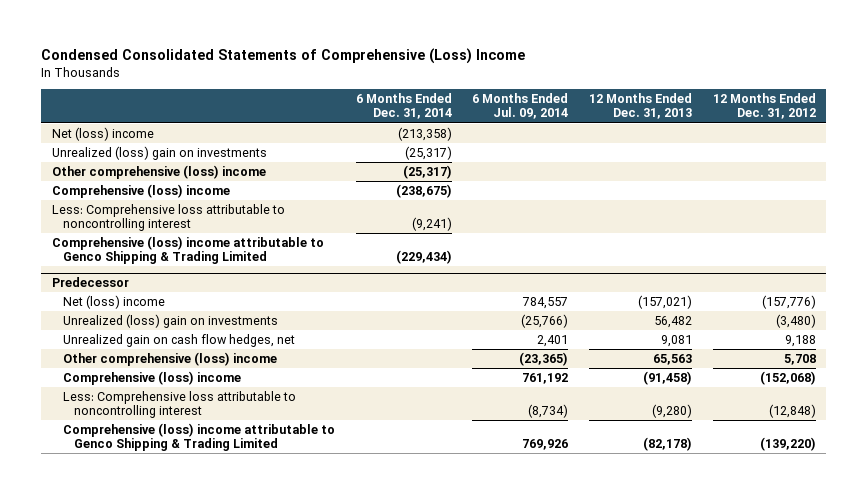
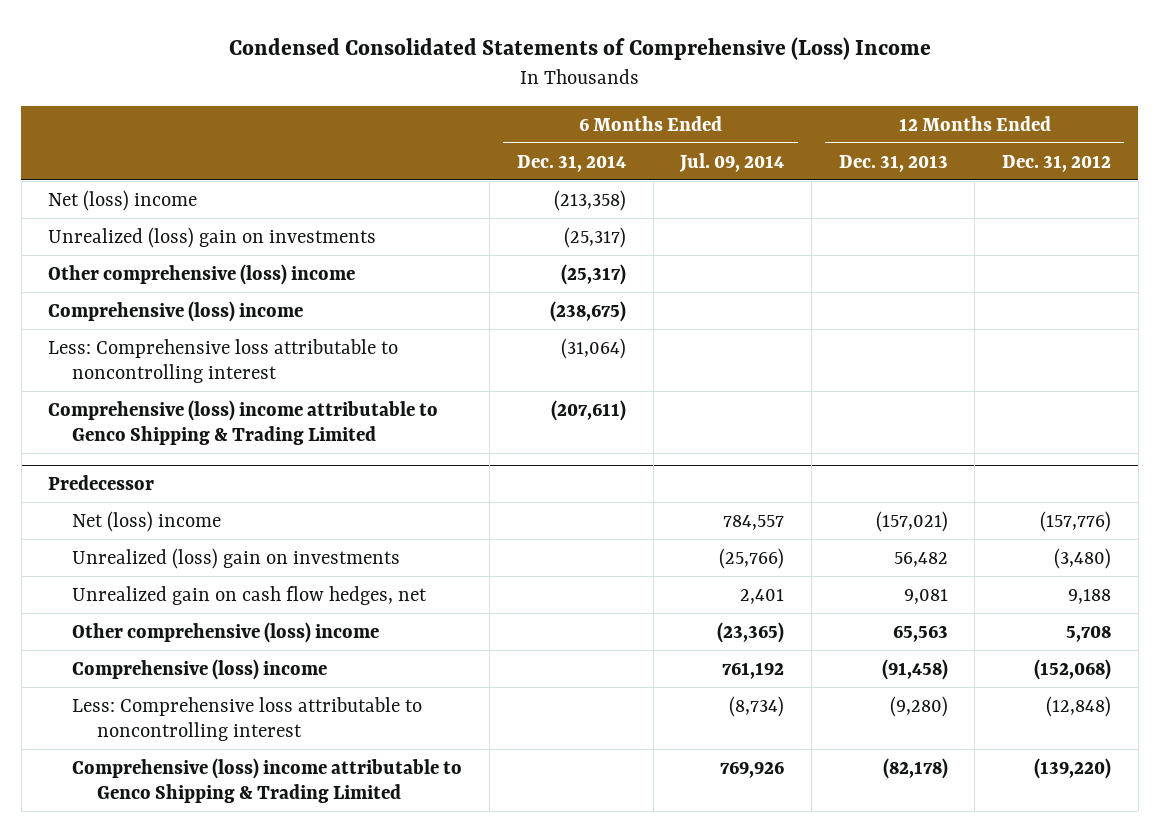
- Less: Comprehensive loss attributable to noncontrolling interest | (9,241) | | |
- Comprehensive (loss) income attributable to Genco Shipping & Trading Limited | (229,434) | | |
+ Less: Comprehensive loss attributable to noncontrolling interest | (31,064) | | |
+ Comprehensive (loss) income attributable to Genco Shipping & Trading Limited | (207,611) | | |

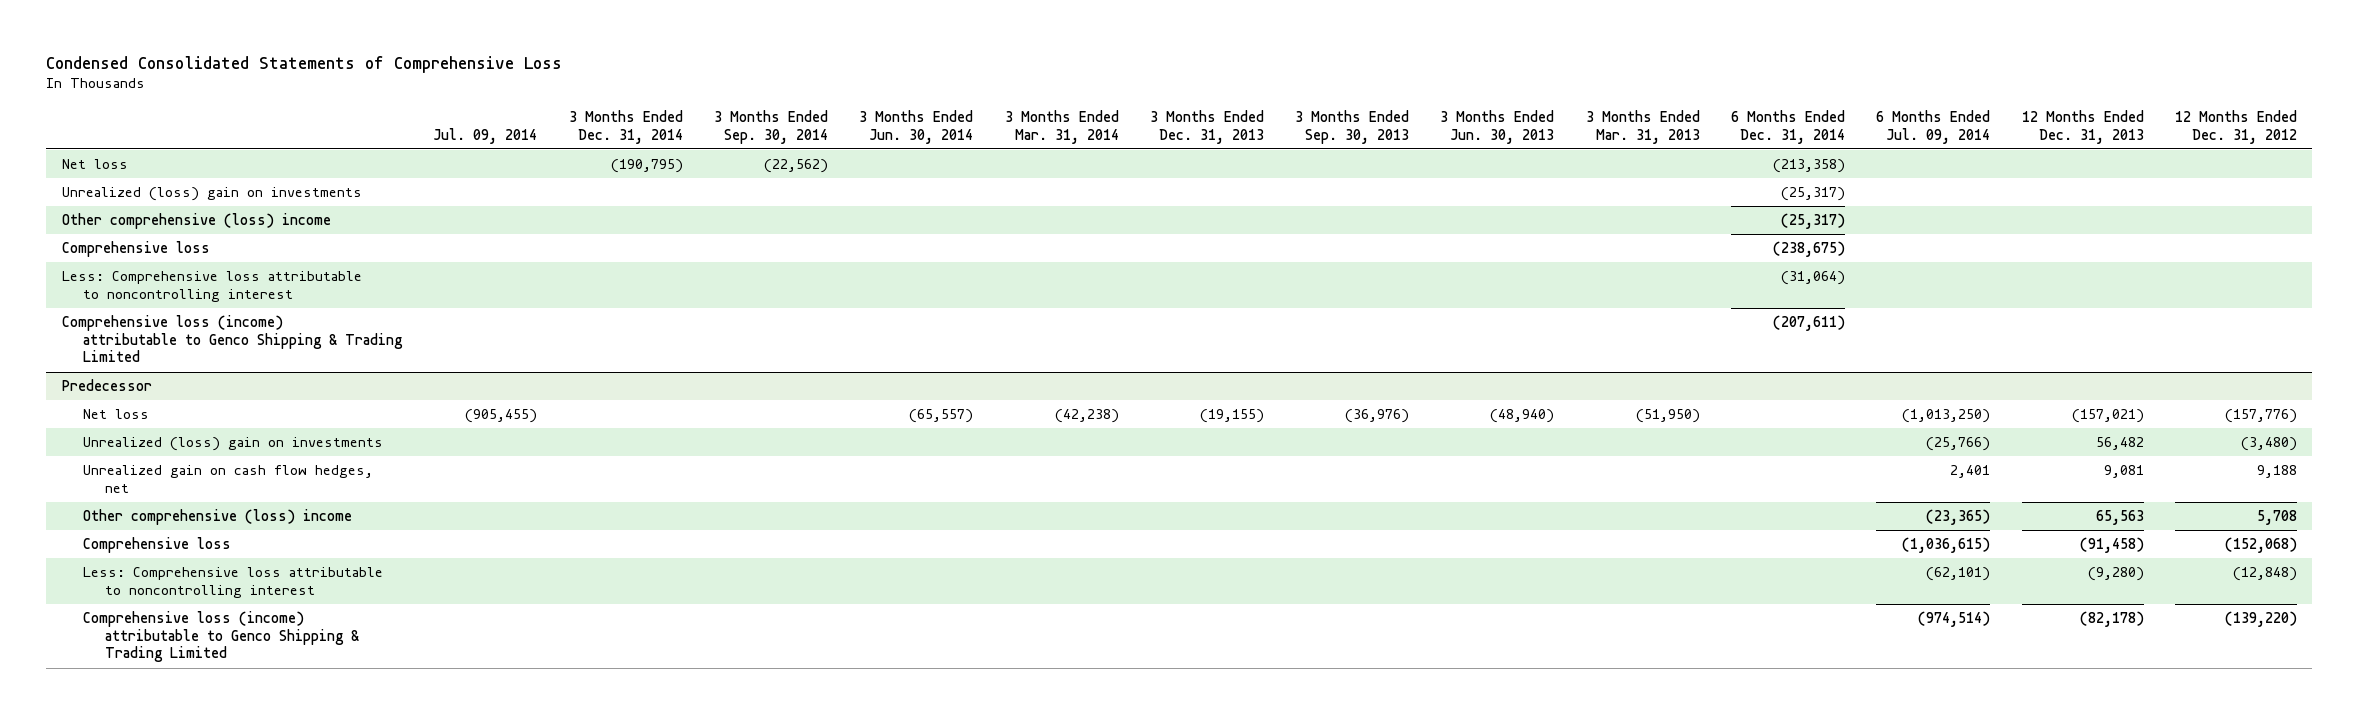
- Condensed Consolidated Statements of Comprehensive (Loss) Income
+ Condensed Consolidated Statements of Comprehensive Loss
- | 6 Months Ended Dec. 31, 2014 | 6 Months Ended Jul. 09, 2014 | 12 Months Ended Dec. 31, 2013 | 12 Months Ended Dec. 31, 2012
+ | Jul. 09, 2014 | 3 Months Ended Dec. 31, 2014 | 3 Months Ended Sep. 30, 2014 | 3 Months Ended Jun. 30, 2014 | 3 Months Ended Mar. 31, 2014 | 3 Months Ended Dec. 31, 2013 | 3 Months Ended Sep. 30, 2013 | 3 Months Ended Jun. 30, 2013 | 3 Months Ended Mar. 31, 2013 | 6 Months Ended Dec. 31, 2014 | 6 Months Ended Jul. 09, 2014 | 12 Months Ended Dec. 31, 2013 | 12 Months Ended Dec. 31, 2012
- Net (loss) income | (213,358) | | |
+ Net loss | | (190,795) | (22,562) | | | | | | | (213,358) | | |
- Comprehensive (loss) income | (238,675) | | |
+ Comprehensive loss | | | | | | | | | | (238,675) | | |
- Comprehensive (loss) income attributable to Genco Shipping & Trading Limited | (207,611) | | |
+ Comprehensive loss (income) attributable to Genco Shipping & Trading Limited | | | | | | | | | | (207,611) | | |
@ Predecessor
- Net (loss) income | | 784,557 | (157,021) | (157,776)
+ Net loss | (905,455) | | | (65,557) | (42,238) | (19,155) | (36,976) | (48,940) | (51,950) | | (1,013,250) | (157,021) | (157,776)
- Comprehensive (loss) income | | 761,192 | (91,458) | (152,068)
- Less: Comprehensive loss attributable to noncontrolling interest | | (8,734) | (9,280) | (12,848)
- Comprehensive (loss) income attributable to Genco Shipping & Trading Limited | | 769,926 | (82,178) | (139,220)
+ Comprehensive loss | | | | | | | | | | | (1,036,615) | (91,458) | (152,068)
+ Less: Comprehensive loss attributable to noncontrolling interest | | | | | | | | | | | (62,101) | (9,280) | (12,848)
+ Comprehensive loss (income) attributable to Genco Shipping & Trading Limited | | | | | | | | | | | (974,514) | (82,178) | (139,220)

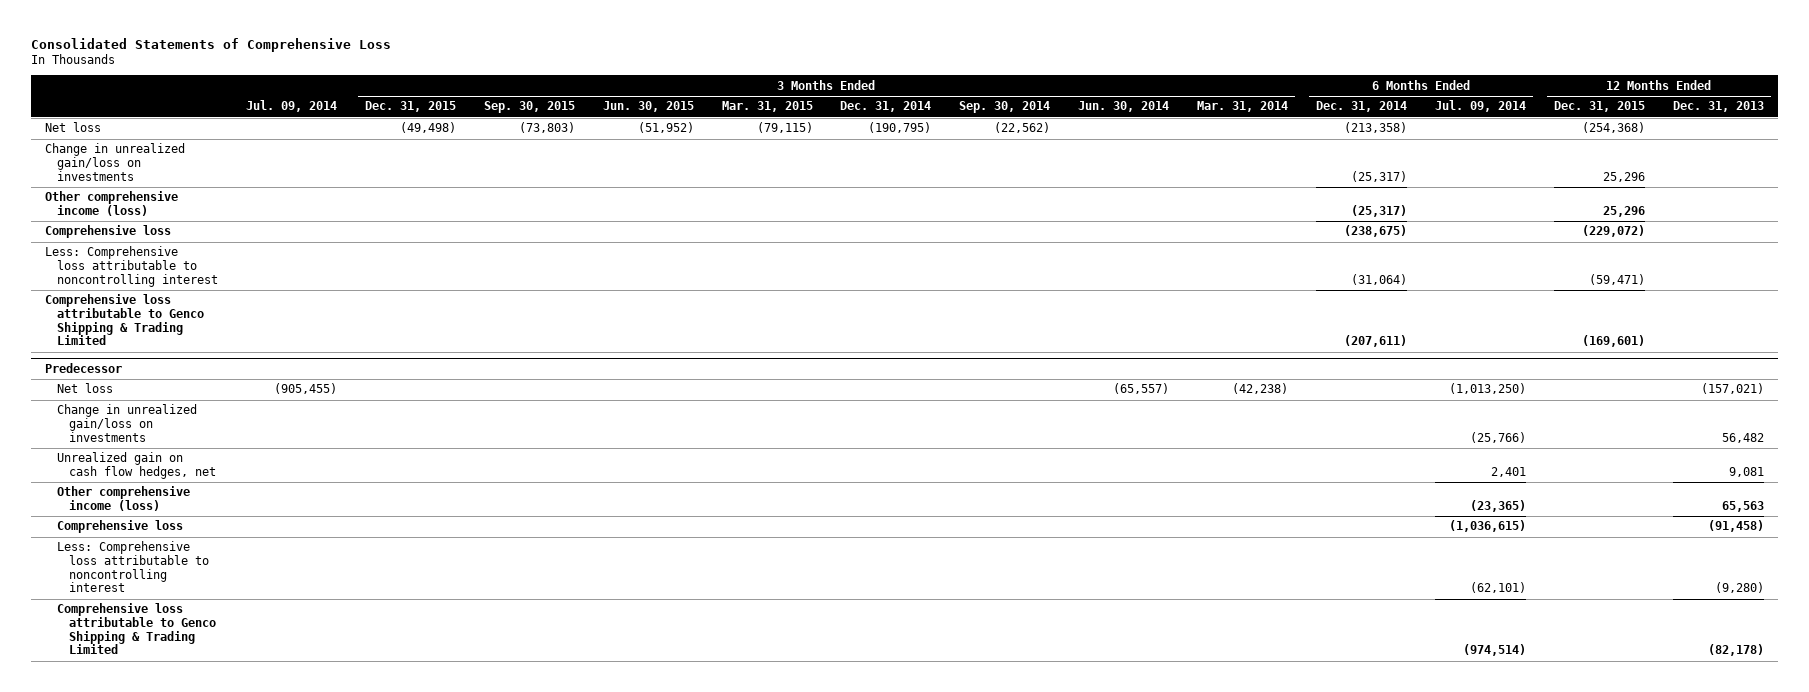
- Condensed Consolidated Statements of Comprehensive Loss
+ Consolidated Statements of Comprehensive Loss
- | Jul. 09, 2014 | 3 Months Ended Dec. 31, 2014 | 3 Months Ended Sep. 30, 2014 | 3 Months Ended Jun. 30, 2014 | 3 Months Ended Mar. 31, 2014 | 3 Months Ended Dec. 31, 2013 | 3 Months Ended Sep. 30, 2013 | 3 Months Ended Jun. 30, 2013 | 3 Months Ended Mar. 31, 2013 | 6 Months Ended Dec. 31, 2014 | 6 Months Ended Jul. 09, 2014 | 12 Months Ended Dec. 31, 2013 | 12 Months Ended Dec. 31, 2012
+ | Jul. 09, 2014 | 3 Months Ended Dec. 31, 2015 | 3 Months Ended Sep. 30, 2015 | 3 Months Ended Jun. 30, 2015 | 3 Months Ended Mar. 31, 2015 | 3 Months Ended Dec. 31, 2014 | 3 Months Ended Sep. 30, 2014 | 3 Months Ended Jun. 30, 2014 | 3 Months Ended Mar. 31, 2014 | 6 Months Ended Dec. 31, 2014 | 6 Months Ended Jul. 09, 2014 | 12 Months Ended Dec. 31, 2015 | 12 Months Ended Dec. 31, 2013
- Unrealized (loss) gain on investments | | | | | | | | | | (25,317) | | |
- Other comprehensive (loss) income | | | | | | | | | | (25,317) | | |
+ Change in unrealized gain/loss on investments | | | | | | | | | | (25,317) | | 25,296 |
+ Other comprehensive income (loss) | | | | | | | | | | (25,317) | | 25,296 |
- Comprehensive loss (income) attributable to Genco Shipping & Trading Limited | | | | | | | | | | (207,611) | | |
+ Comprehensive loss attributable to Genco Shipping & Trading Limited | | | | | | | | | | (207,611) | | (169,601) |
@ Predecessor
- Unrealized (loss) gain on investments | | | | | | | | | | | (25,766) | 56,482 | (3,480)
+ Change in unrealized gain/loss on investments | | | | | | | | | | | (25,766) | | 56,482
- Other comprehensive (loss) income | | | | | | | | | | | (23,365) | 65,563 | 5,708
+ Other comprehensive income (loss) | | | | | | | | | | | (23,365) | | 65,563
- Comprehensive loss (income) attributable to Genco Shipping & Trading Limited | | | | | | | | | | | (974,514) | (82,178) | (139,220)
+ Comprehensive loss attributable to Genco Shipping & Trading Limited | | | | | | | | | | | (974,514) | | (82,178)

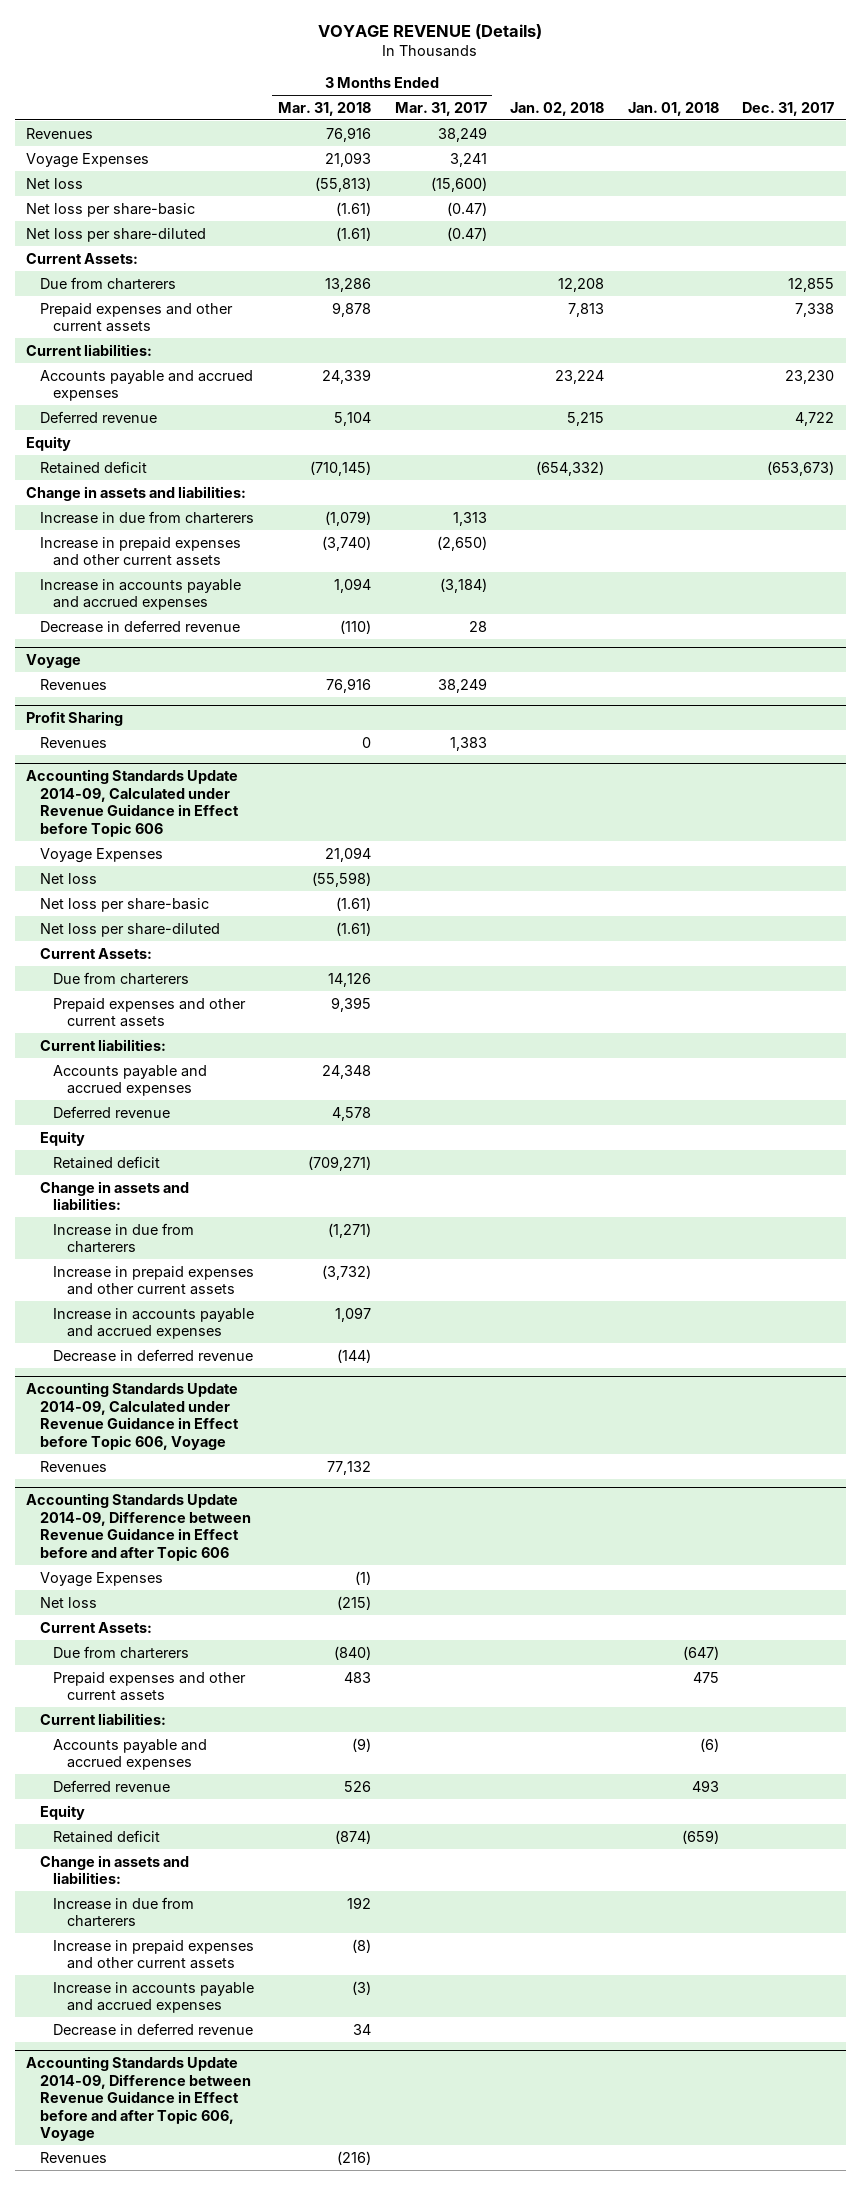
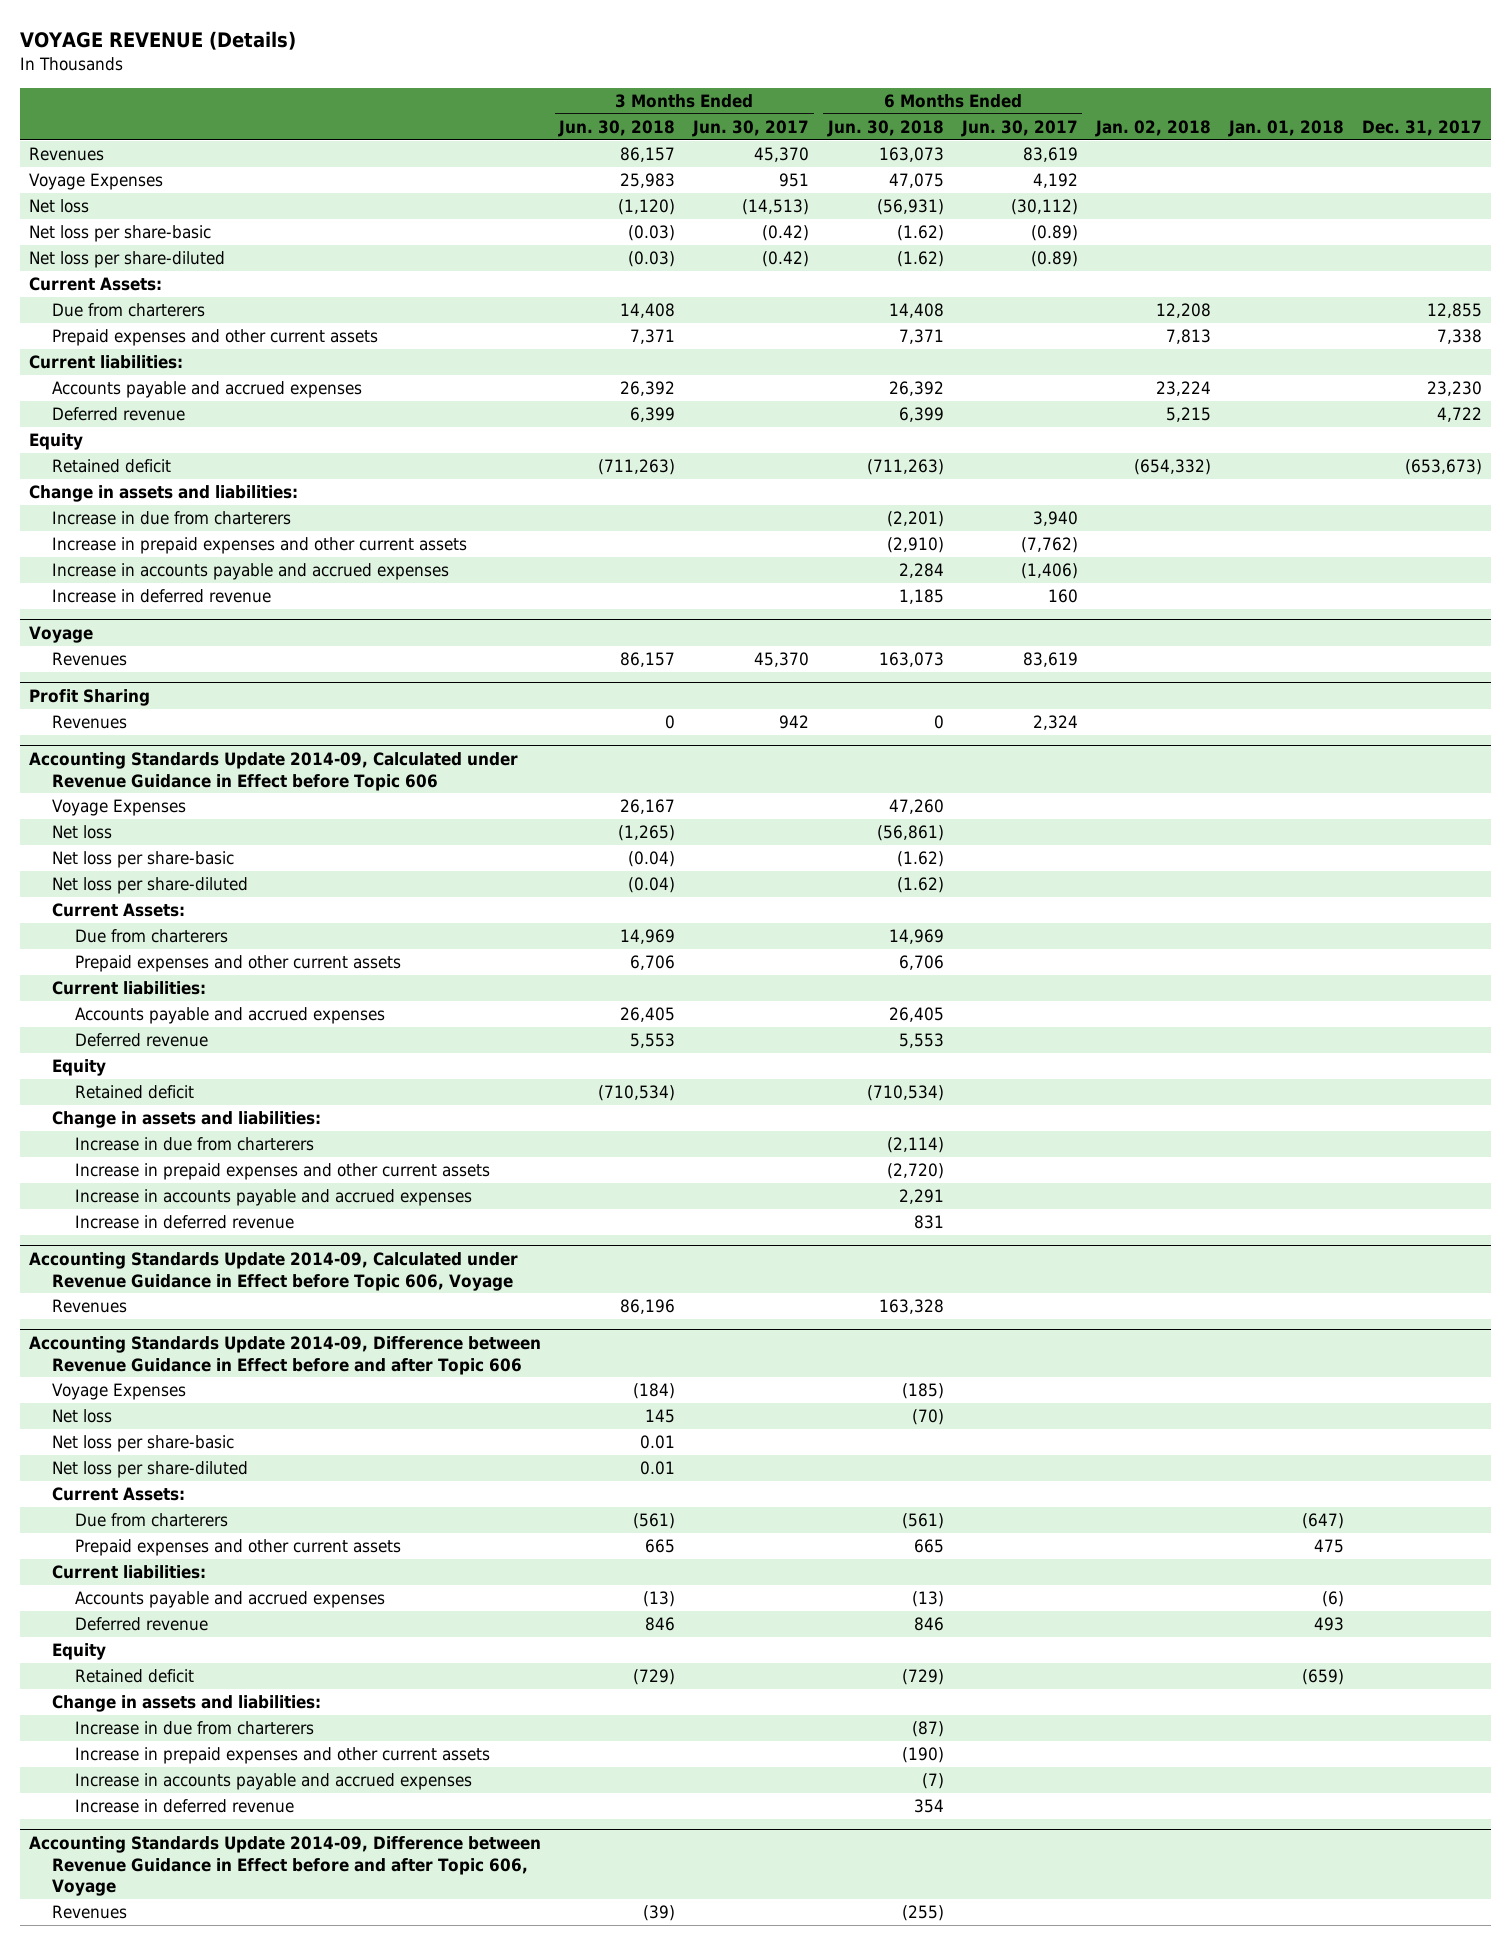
- | 3 Months Ended Mar. 31, 2018 | 3 Months Ended Mar. 31, 2017 | Jan. 02, 2018 | Jan. 01, 2018 | Dec. 31, 2017
+ | 3 Months Ended Jun. 30, 2018 | 3 Months Ended Jun. 30, 2017 | 6 Months Ended Jun. 30, 2018 | 6 Months Ended Jun. 30, 2017 | Jan. 02, 2018 | Jan. 01, 2018 | Dec. 31, 2017
- Decrease in deferred revenue | (110) | 28 | | |
+ Increase in deferred revenue | | | 1,185 | 160 | | |
@ Accounting Standards Update 2014-09, Calculated under Revenue Guidance in Effect before Topic 606
- Decrease in deferred revenue | (144) | | | |
+ Increase in deferred revenue | | | 831 | | | |
@ Accounting Standards Update 2014-09, Difference between Revenue Guidance in Effect before and after Topic 606
+ Net loss per share-basic | 0.01 | | | | | |
+ Net loss per share-diluted | 0.01 | | | | | |
- Decrease in deferred revenue | 34 | | | |
+ Increase in deferred revenue | | | 354 | | | |

